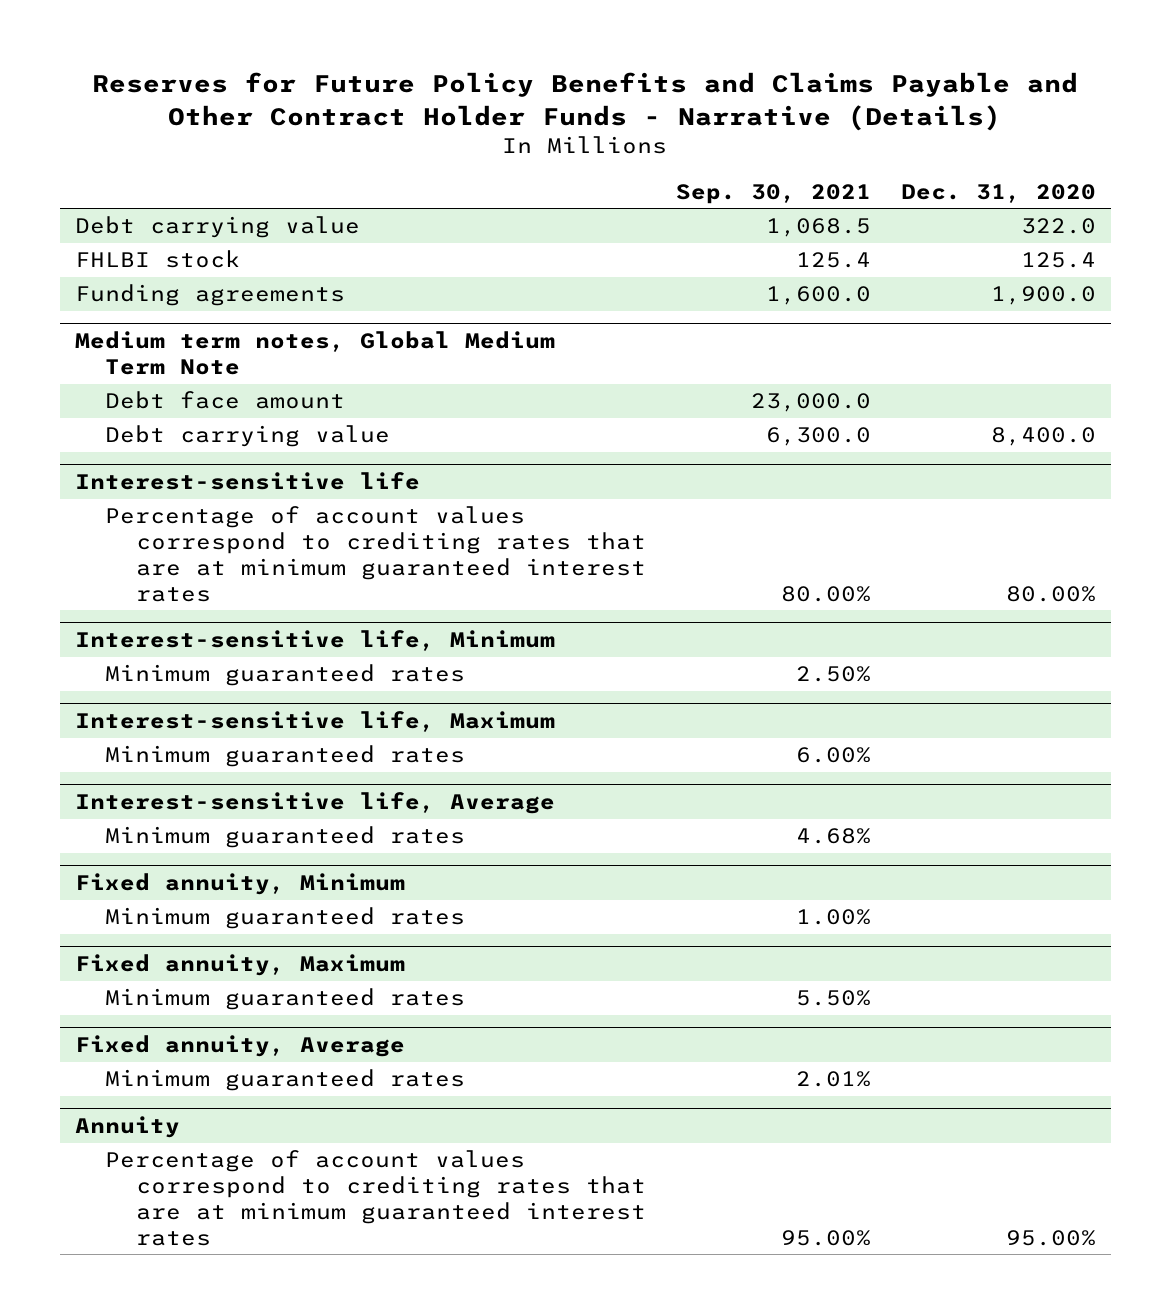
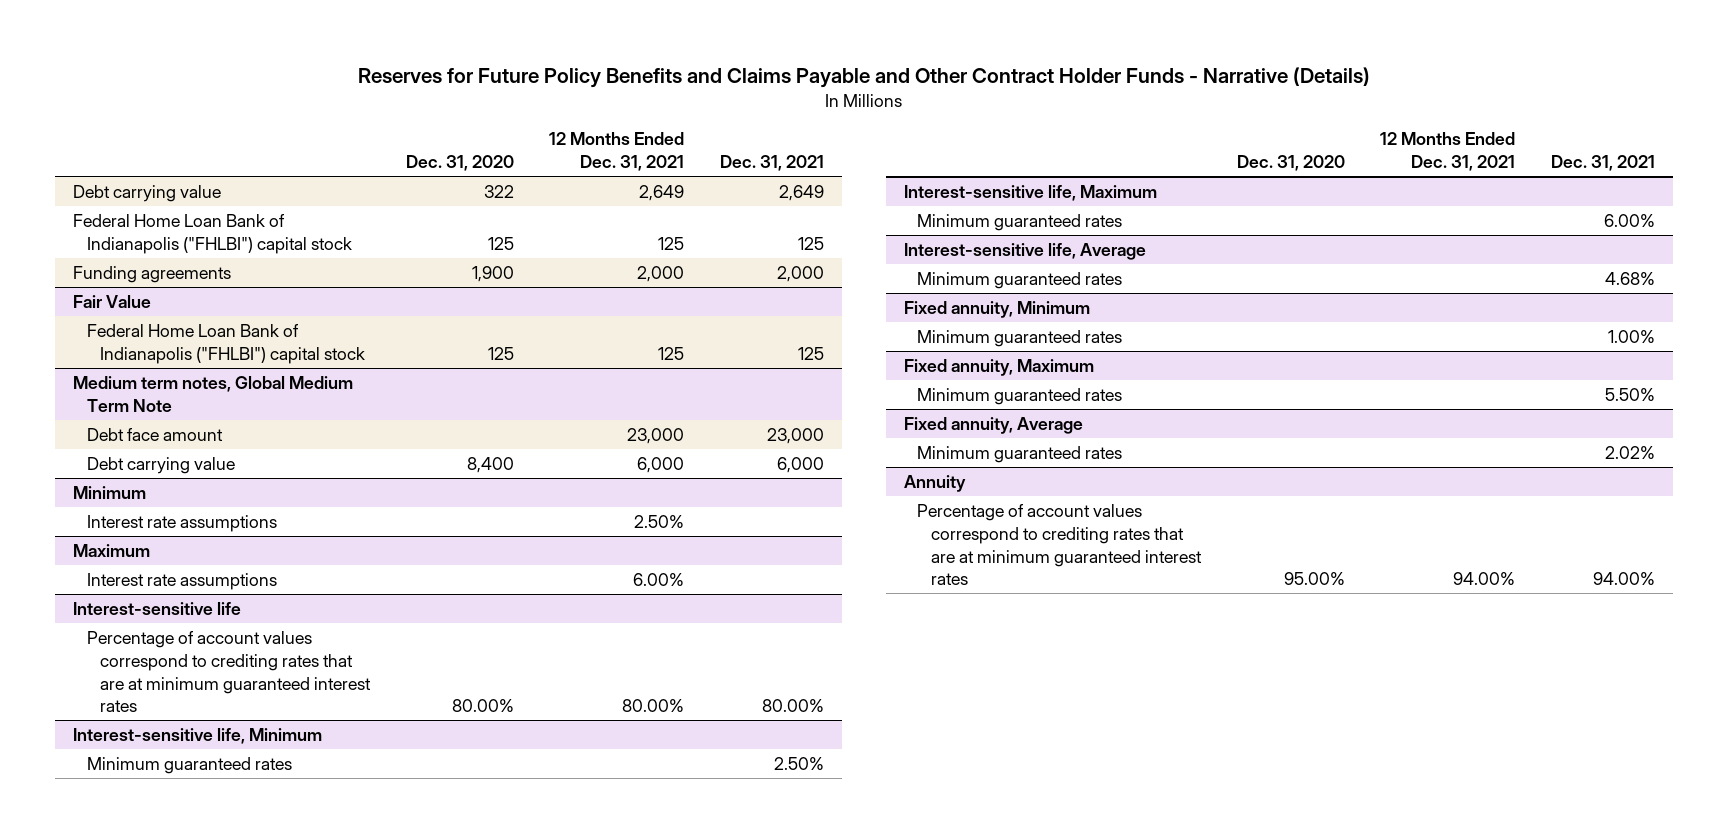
- | Sep. 30, 2021 | Dec. 31, 2020
+ | Dec. 31, 2020 | 12 Months Ended Dec. 31, 2021 | Dec. 31, 2021
- Debt carrying value | 1,068.5 | 322.0
- FHLBI stock | 125.4 | 125.4
- Funding agreements | 1,600.0 | 1,900.0
+ Debt carrying value | 322 | 2,649 | 2,649
+ Federal Home Loan Bank of Indianapolis ("FHLBI") capital stock | 125 | 125 | 125
+ Funding agreements | 1,900 | 2,000 | 2,000
+ Fair Value
+ Federal Home Loan Bank of Indianapolis ("FHLBI") capital stock | 125 | 125 | 125
@ Medium term notes, Global Medium Term Note
- Debt carrying value | 6,300.0 | 8,400.0
+ Debt carrying value | 8,400 | 6,000 | 6,000
+ Minimum
+ Interest rate assumptions | | 2.50% |
+ Maximum
+ Interest rate assumptions | | 6.00% |

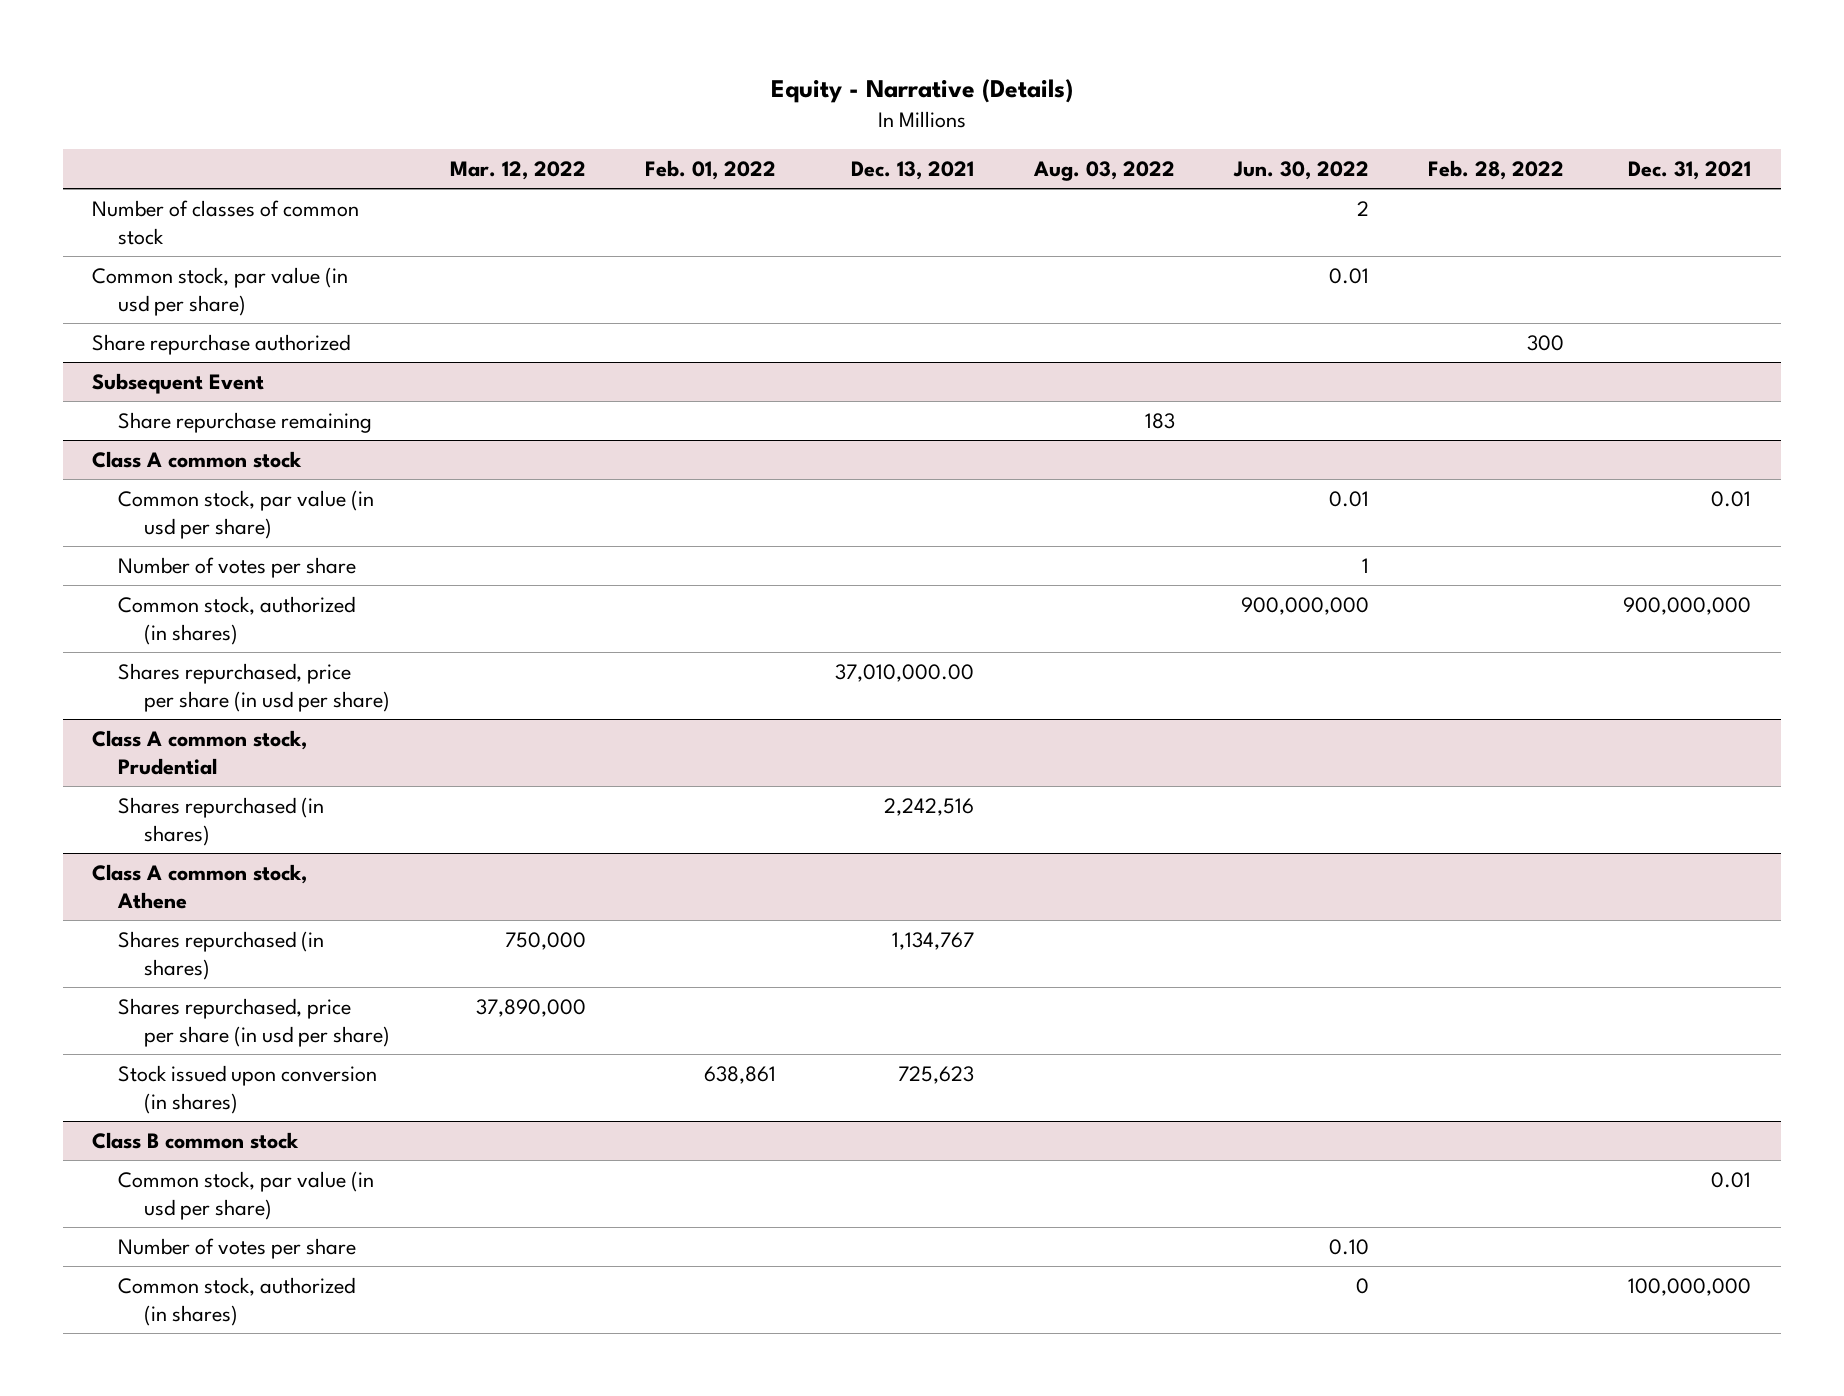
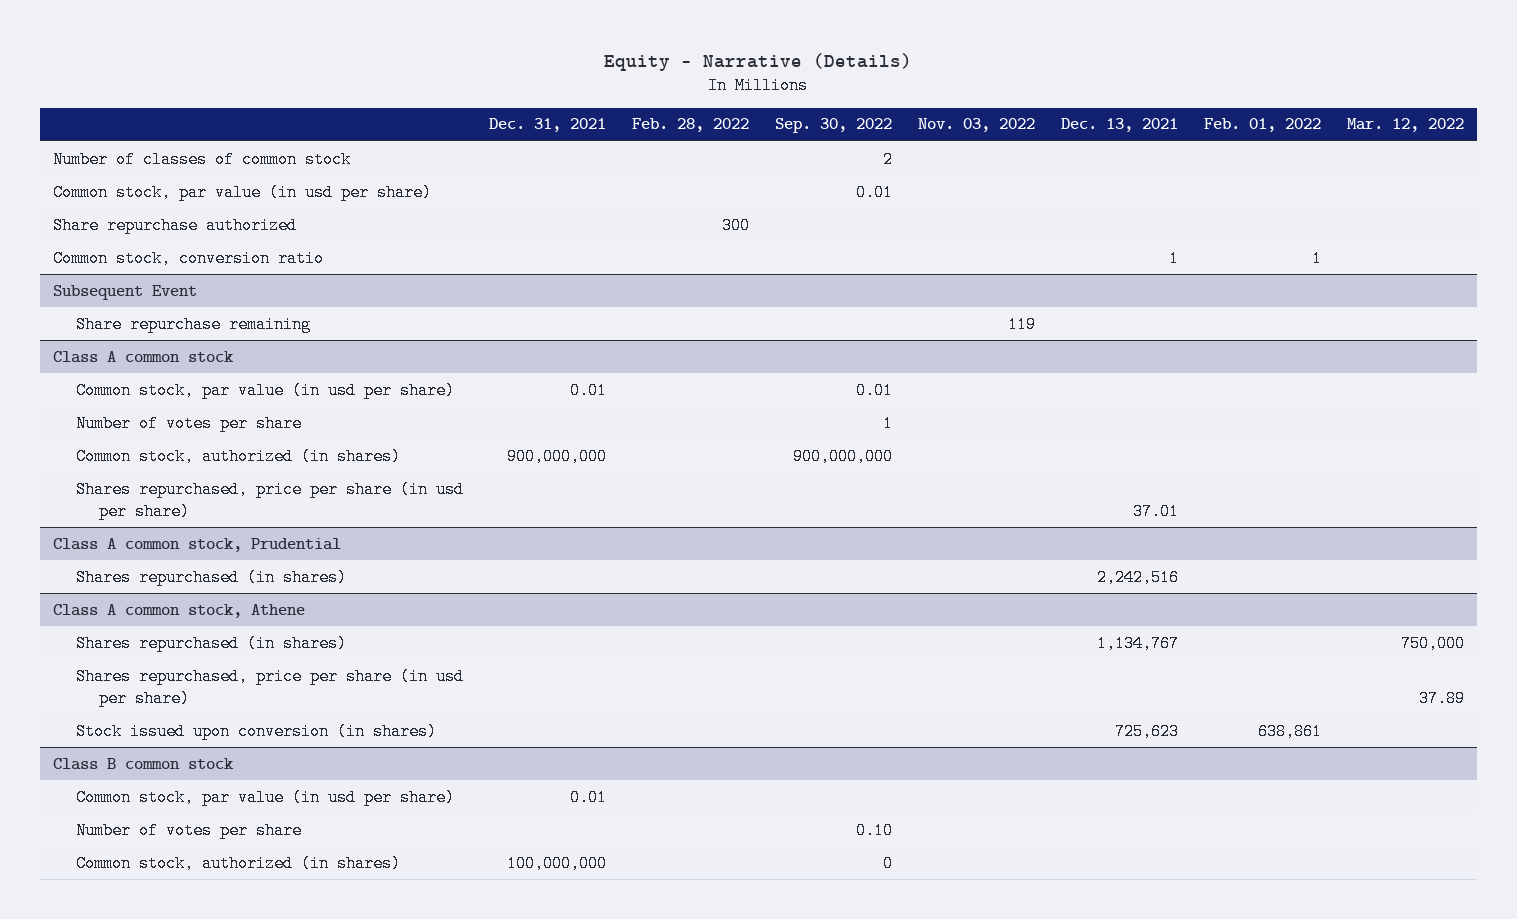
- | Mar. 12, 2022 | Feb. 01, 2022 | Dec. 13, 2021 | Aug. 03, 2022 | Jun. 30, 2022 | Feb. 28, 2022 | Dec. 31, 2021
+ | Dec. 31, 2021 | Feb. 28, 2022 | Sep. 30, 2022 | Nov. 03, 2022 | Dec. 13, 2021 | Feb. 01, 2022 | Mar. 12, 2022
+ Common stock, conversion ratio | | | | | 1 | 1 |
@ Class A common stock
- Shares repurchased, price per share (in usd per share) | | | 37,010,000.00 | | | |
+ Shares repurchased, price per share (in usd per share) | | | | | 37.01 | |
@ Class A common stock, Athene
- Shares repurchased, price per share (in usd per share) | 37,890,000 | | | | | |
+ Shares repurchased, price per share (in usd per share) | | | | | | | 37.89

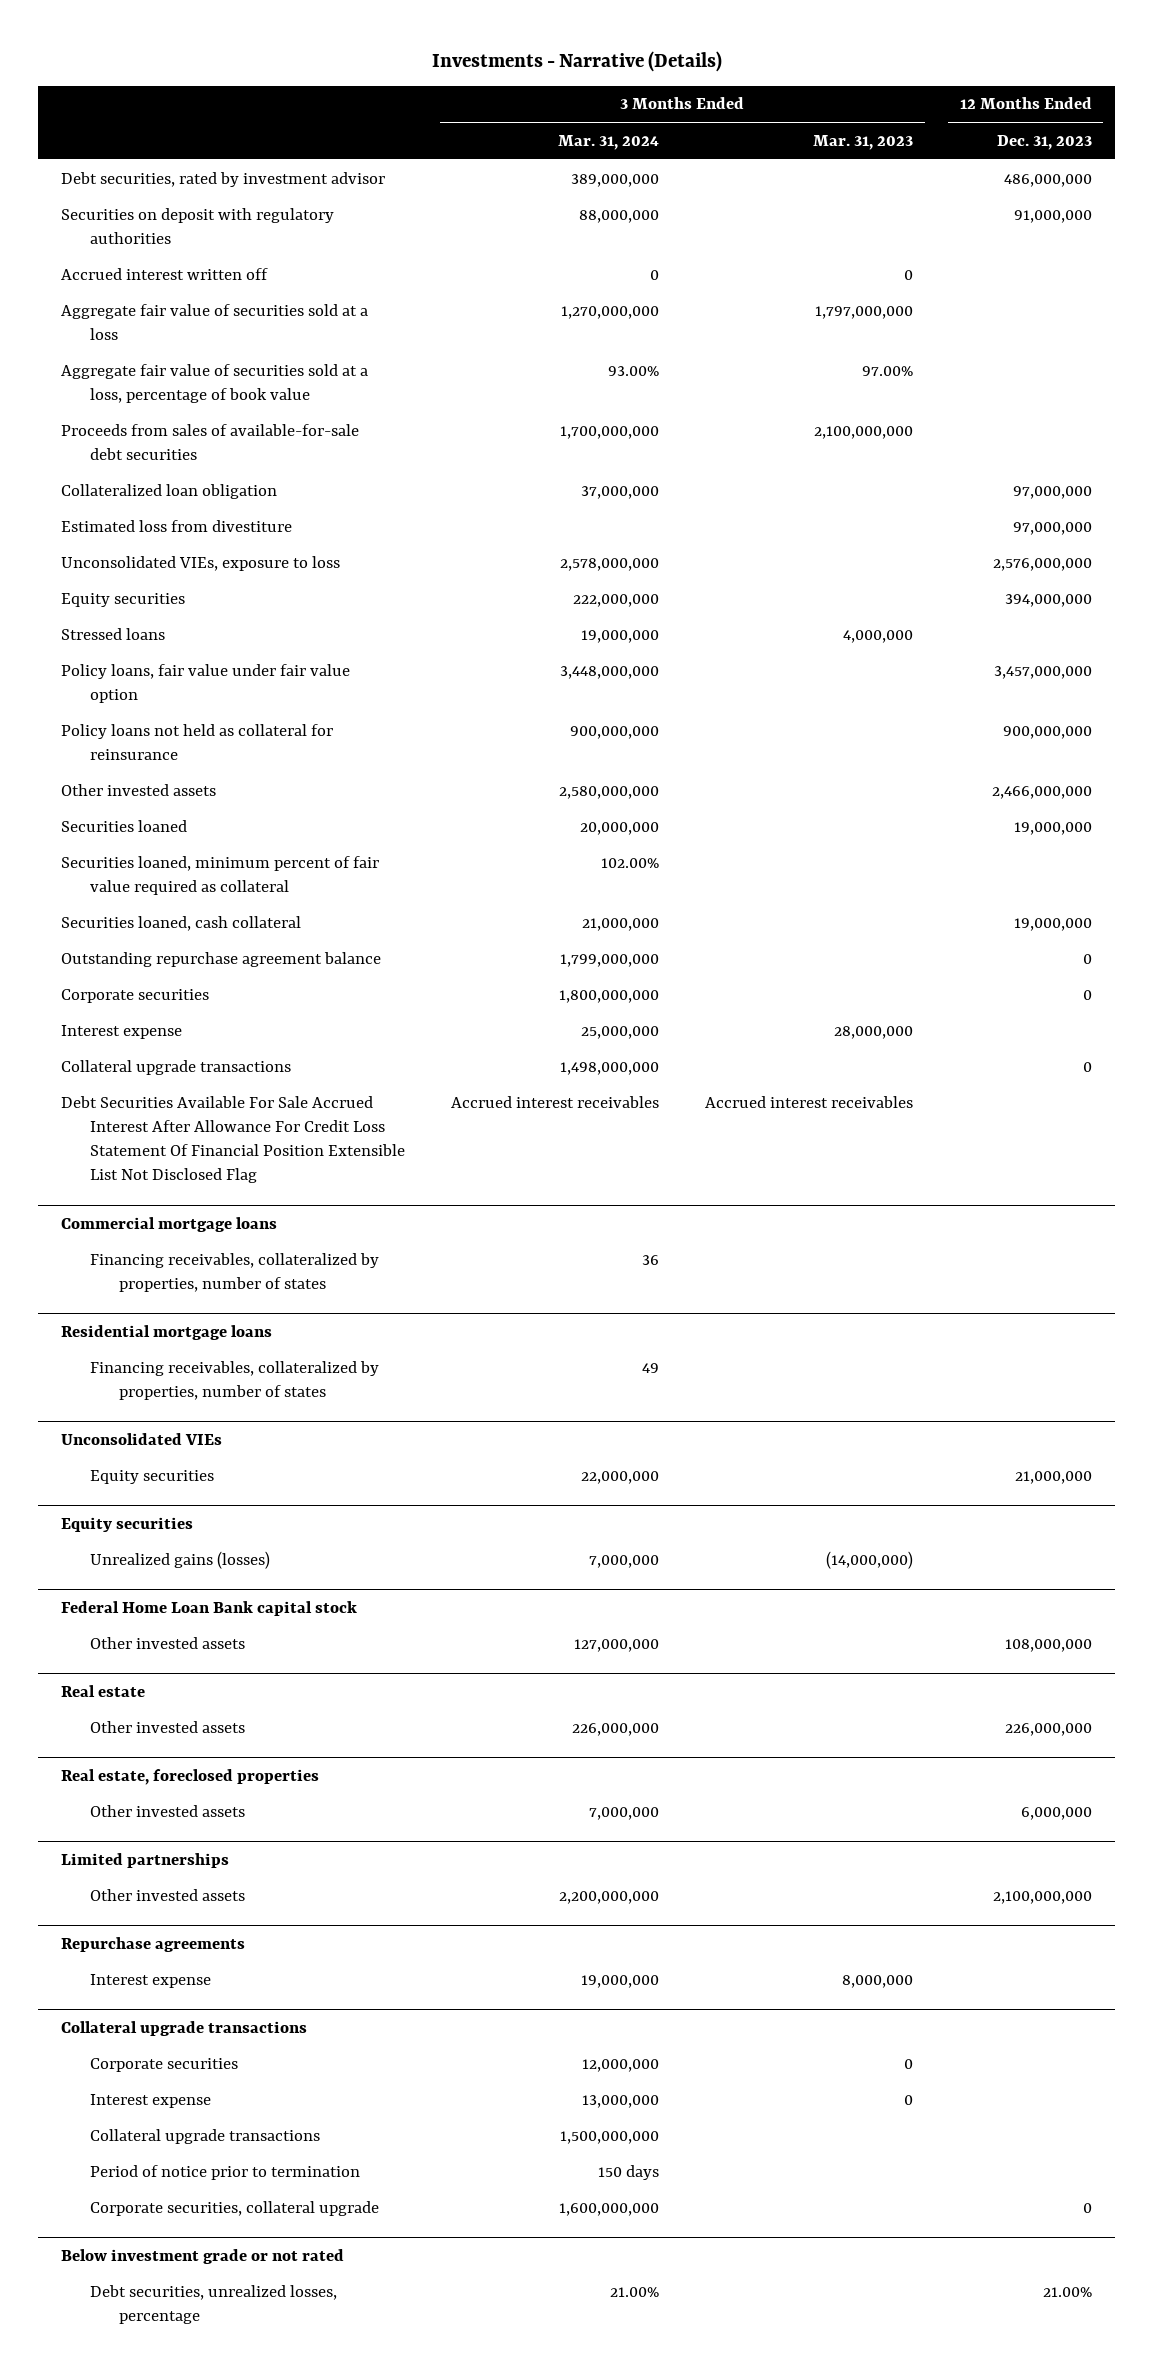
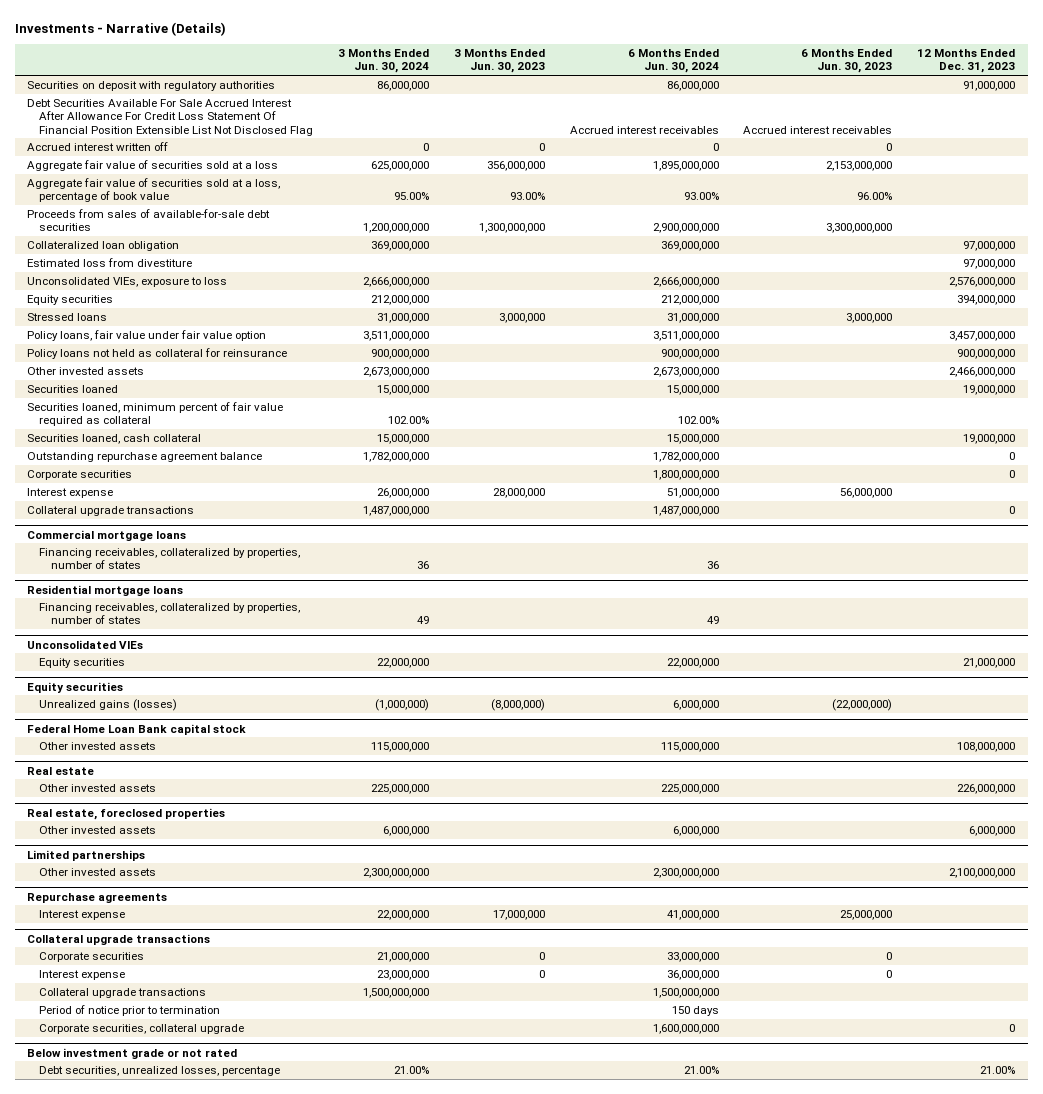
- | 3 Months Ended Mar. 31, 2024 | 3 Months Ended Mar. 31, 2023 | 12 Months Ended Dec. 31, 2023
+ | 3 Months Ended Jun. 30, 2024 | 3 Months Ended Jun. 30, 2023 | 6 Months Ended Jun. 30, 2024 | 6 Months Ended Jun. 30, 2023 | 12 Months Ended Dec. 31, 2023
- Debt securities, rated by investment advisor | 389,000,000 | | 486,000,000
moved up: Debt Securities Available For Sale Accrued Interest After Allowance For Credit Loss Statement Of Financial Position Extensible List Not Disclosed Flag | | | Accrued interest receivables | Accrued interest receivables |

